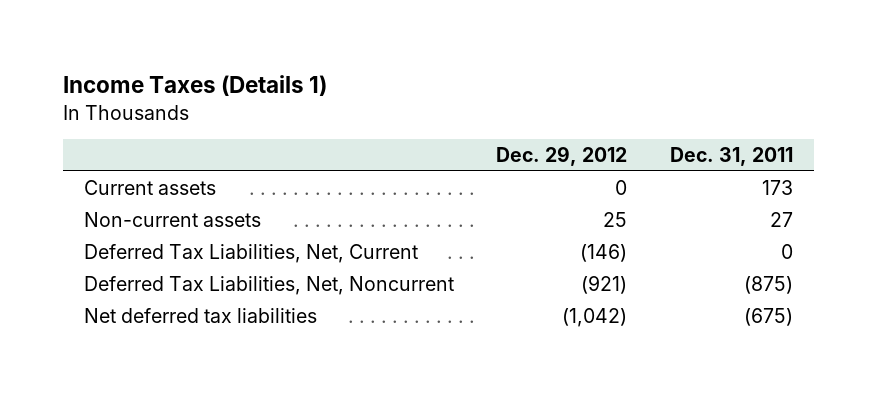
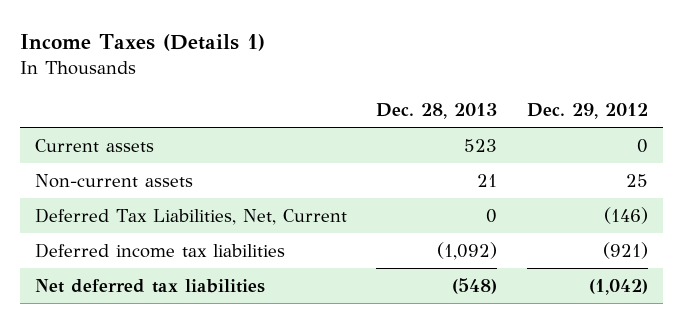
- | Dec. 29, 2012 | Dec. 31, 2011
+ | Dec. 28, 2013 | Dec. 29, 2012
- Deferred Tax Liabilities, Net, Noncurrent | (921) | (875)
+ Deferred income tax liabilities | (1,092) | (921)

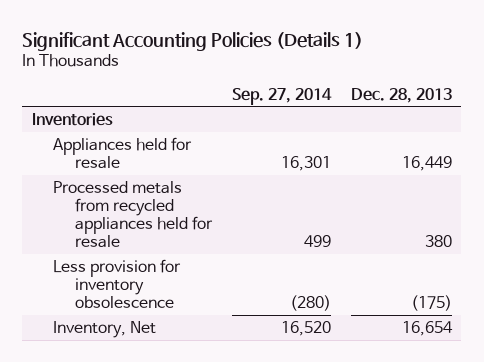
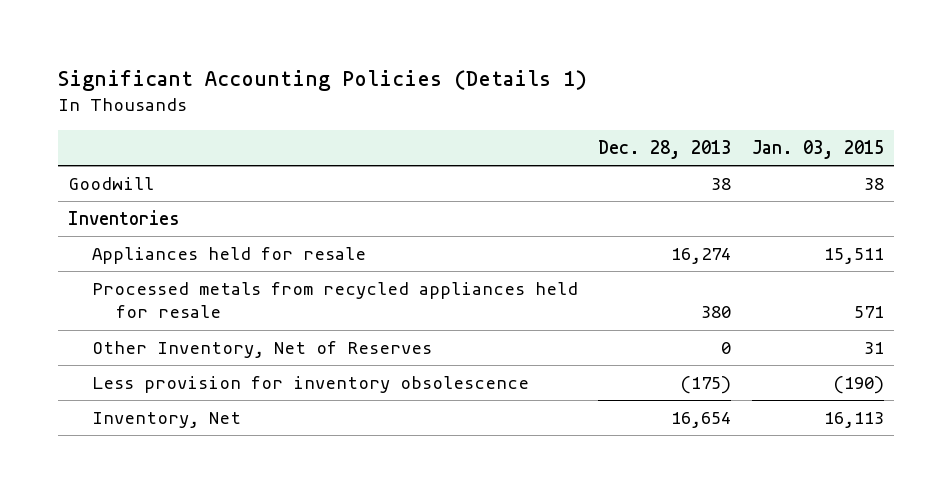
- | Sep. 27, 2014 | Dec. 28, 2013
+ | Dec. 28, 2013 | Jan. 03, 2015
+ Goodwill | 38 | 38
- Appliances held for resale | 16,301 | 16,449
+ Appliances held for resale | 16,274 | 15,511
+ Other Inventory, Net of Reserves | 0 | 31

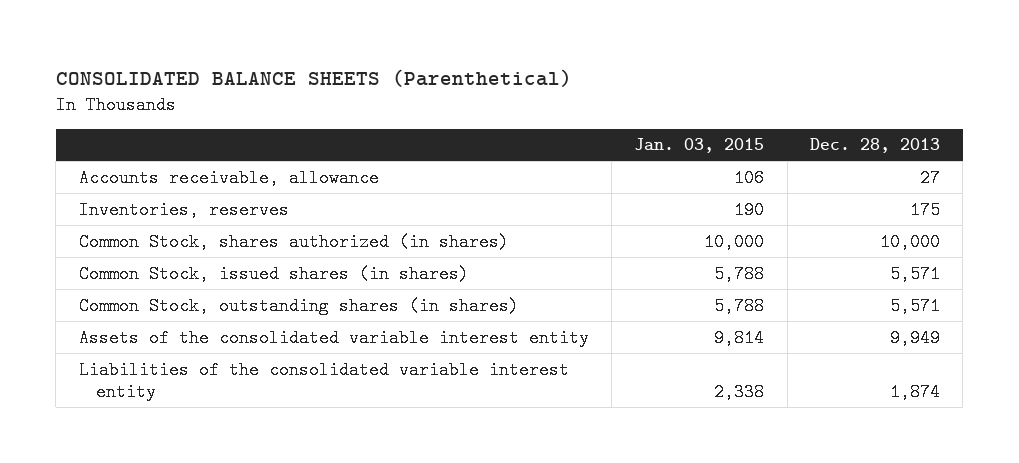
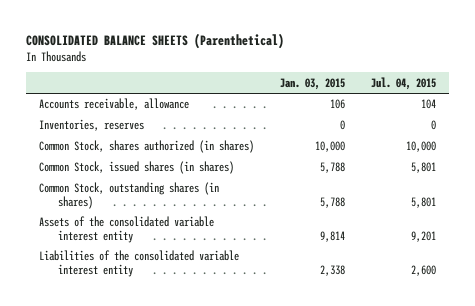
- | Jan. 03, 2015 | Dec. 28, 2013
+ | Jan. 03, 2015 | Jul. 04, 2015
- Inventories, reserves | 190 | 175
+ Inventories, reserves | 0 | 0

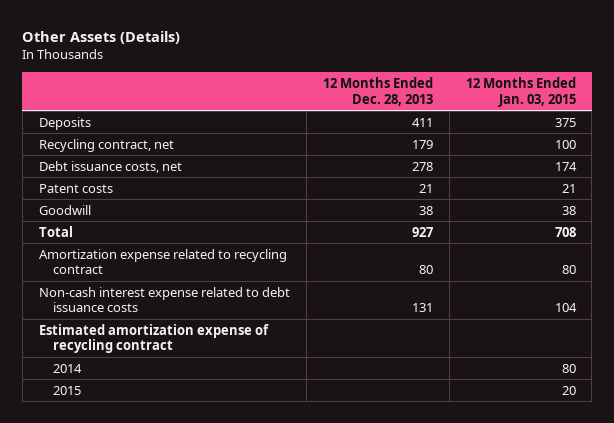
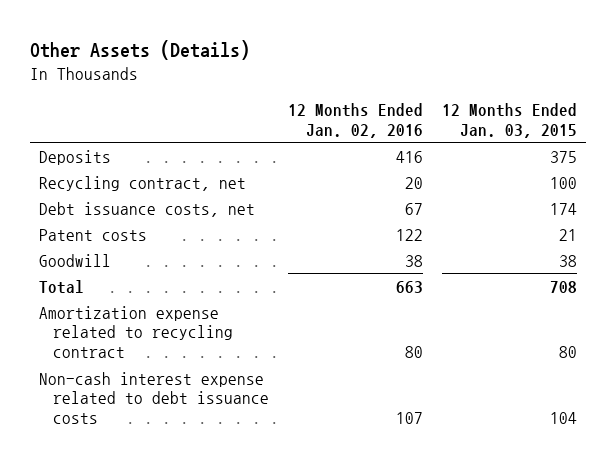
- | 12 Months Ended Dec. 28, 2013 | 12 Months Ended Jan. 03, 2015
+ | 12 Months Ended Jan. 02, 2016 | 12 Months Ended Jan. 03, 2015
- Estimated amortization expense of recycling contract
- 2014 | | 80
- 2015 | | 20

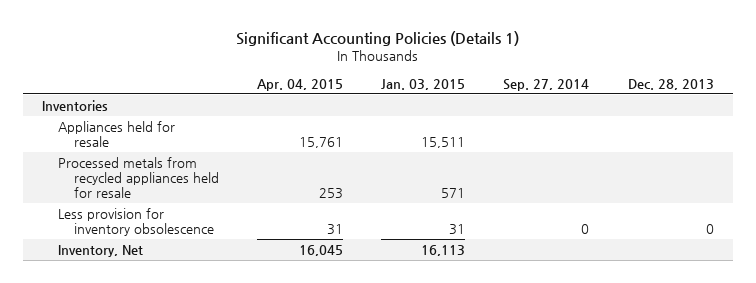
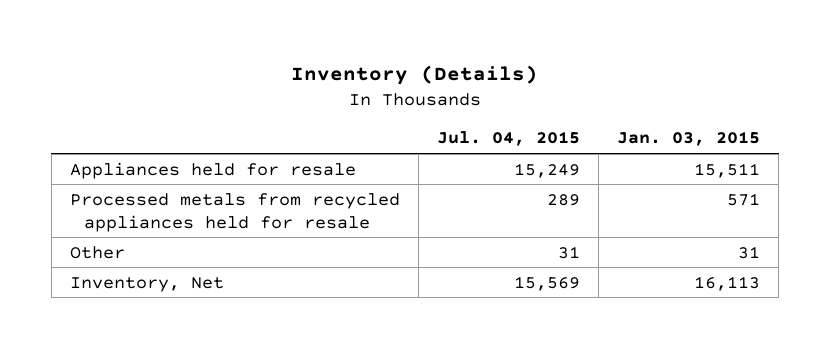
- Significant Accounting Policies (Details 1)
+ Inventory (Details)
- | Apr. 04, 2015 | Jan. 03, 2015 | Sep. 27, 2014 | Dec. 28, 2013
+ | Jul. 04, 2015 | Jan. 03, 2015
- Inventories
- Less provision for inventory obsolescence | 31 | 31 | 0 | 0
+ Other | 31 | 31

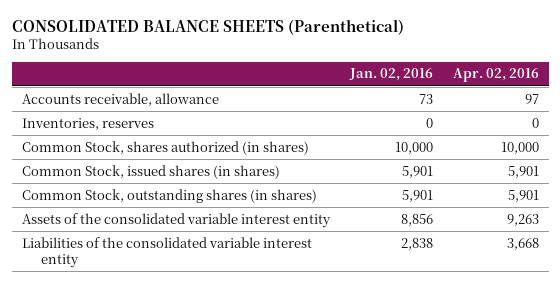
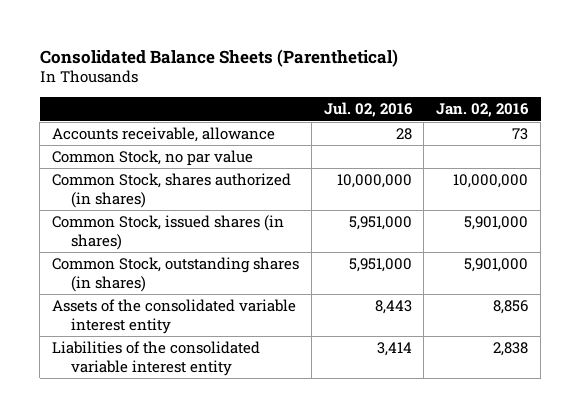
- CONSOLIDATED BALANCE SHEETS (Parenthetical)
+ Consolidated Balance Sheets (Parenthetical)
- | Jan. 02, 2016 | Apr. 02, 2016
+ | Jul. 02, 2016 | Jan. 02, 2016
- Inventories, reserves | 0 | 0
- Common Stock, shares authorized (in shares) | 10,000 | 10,000
- Common Stock, issued shares (in shares) | 5,901 | 5,901
- Common Stock, outstanding shares (in shares) | 5,901 | 5,901
+ Common Stock, no par value
+ Common Stock, shares authorized (in shares) | 10,000,000 | 10,000,000
+ Common Stock, issued shares (in shares) | 5,951,000 | 5,901,000
+ Common Stock, outstanding shares (in shares) | 5,951,000 | 5,901,000

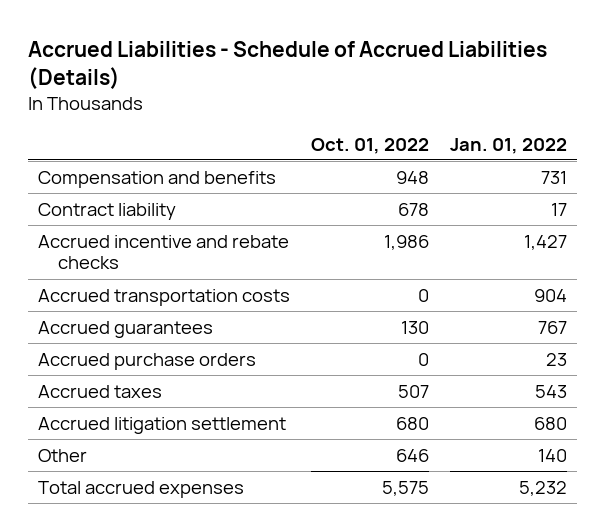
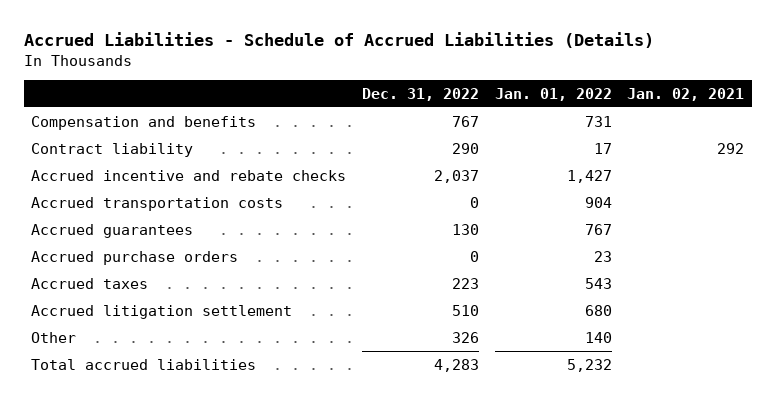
- | Oct. 01, 2022 | Jan. 01, 2022
+ | Dec. 31, 2022 | Jan. 01, 2022 | Jan. 02, 2021
- Total accrued expenses | 5,575 | 5,232
+ Total accrued liabilities | 4,283 | 5,232 |

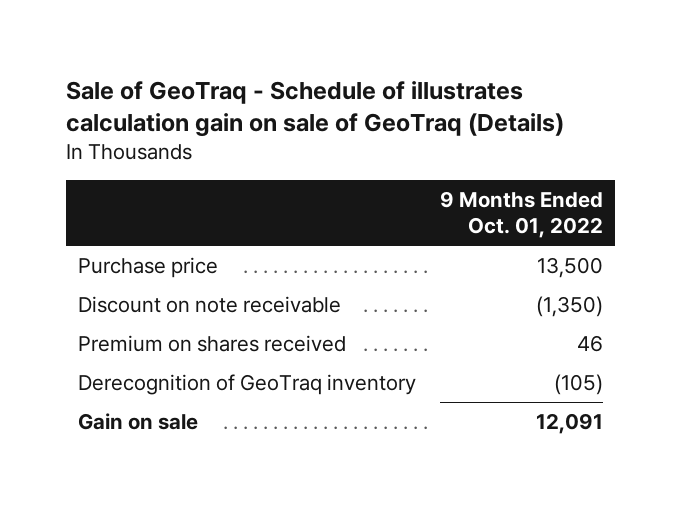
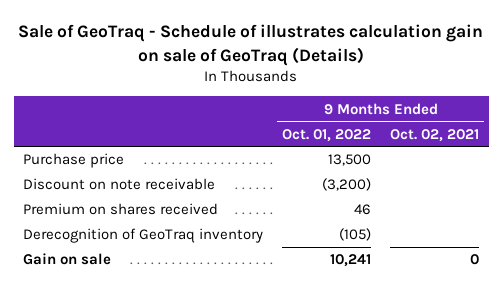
- | 9 Months Ended Oct. 01, 2022
+ | 9 Months Ended Oct. 01, 2022 | 9 Months Ended Oct. 02, 2021
- Discount on note receivable | (1,350)
+ Discount on note receivable | (3,200) |
- Gain on sale | 12,091
+ Gain on sale | 10,241 | 0

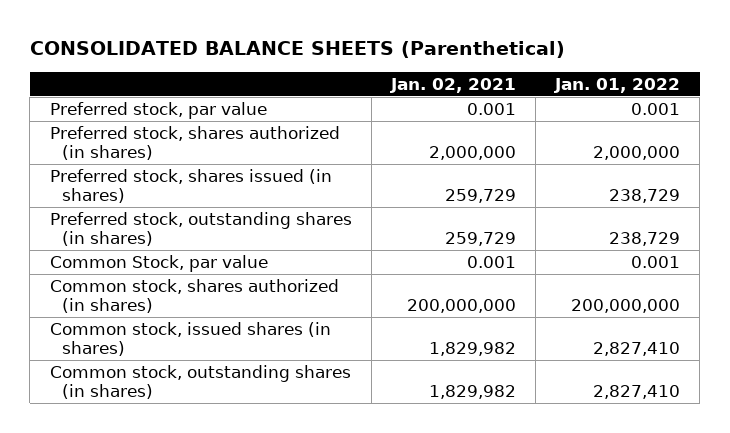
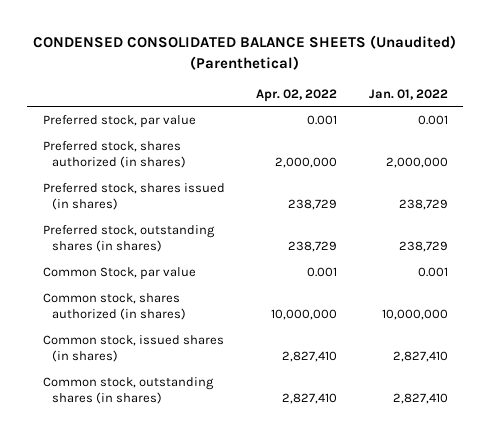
- CONSOLIDATED BALANCE SHEETS (Parenthetical)
+ CONDENSED CONSOLIDATED BALANCE SHEETS (Unaudited) (Parenthetical)
- | Jan. 02, 2021 | Jan. 01, 2022
+ | Apr. 02, 2022 | Jan. 01, 2022
- Common stock, shares authorized (in shares) | 200,000,000 | 200,000,000
+ Common stock, shares authorized (in shares) | 10,000,000 | 10,000,000

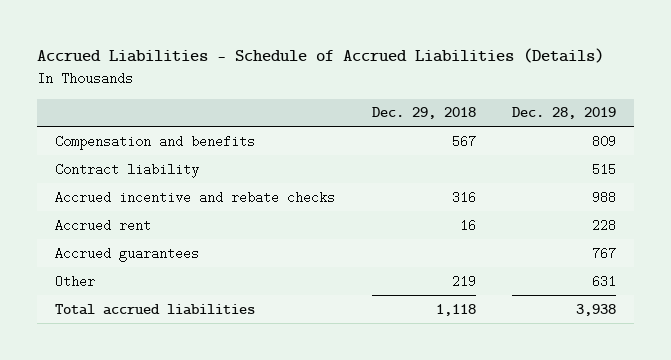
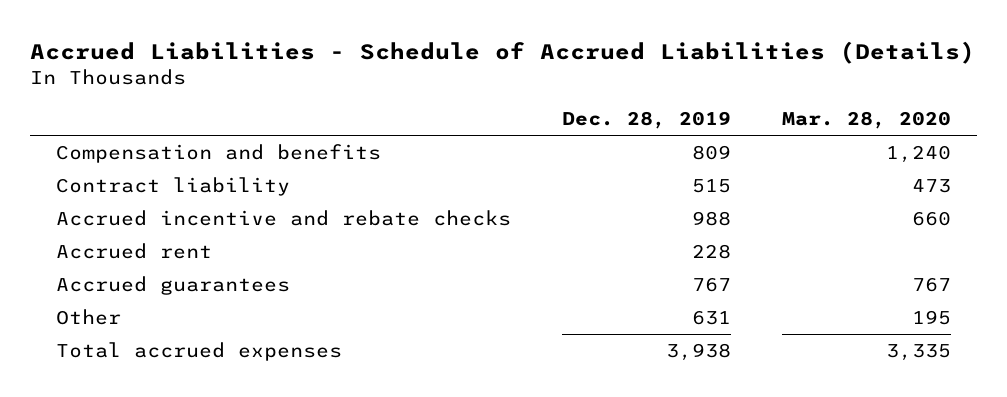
- | Dec. 29, 2018 | Dec. 28, 2019
+ | Dec. 28, 2019 | Mar. 28, 2020
- Total accrued liabilities | 1,118 | 3,938
+ Total accrued expenses | 3,938 | 3,335

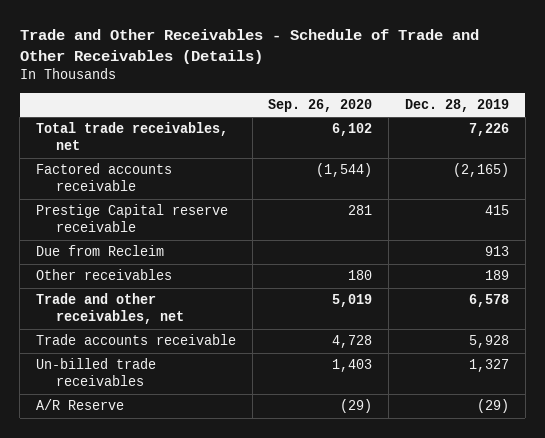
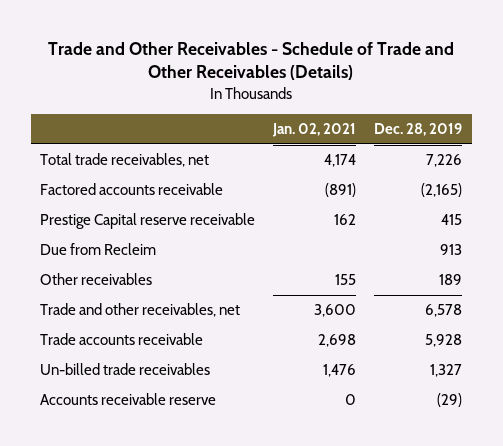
- | Sep. 26, 2020 | Dec. 28, 2019
+ | Jan. 02, 2021 | Dec. 28, 2019
- A/R Reserve | (29) | (29)
+ Accounts receivable reserve | 0 | (29)

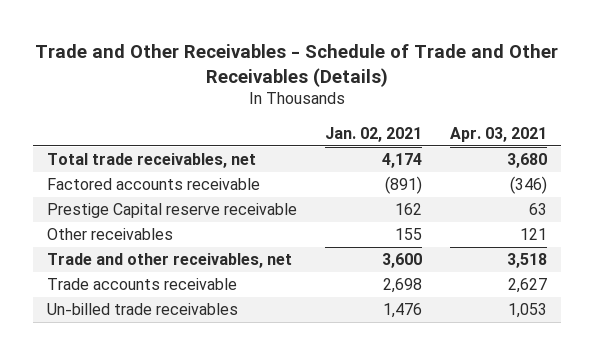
- | Jan. 02, 2021 | Dec. 28, 2019
+ | Jan. 02, 2021 | Apr. 03, 2021
- Due from Recleim | | 913
- Accounts receivable reserve | 0 | (29)

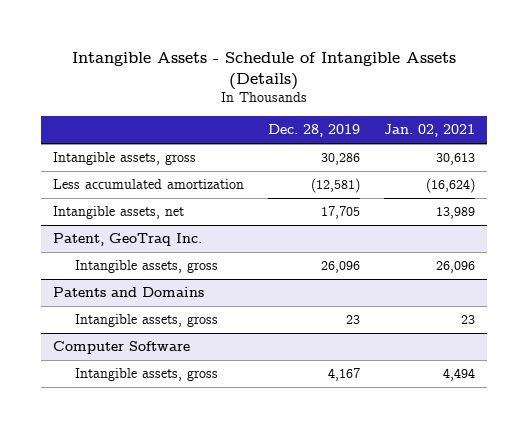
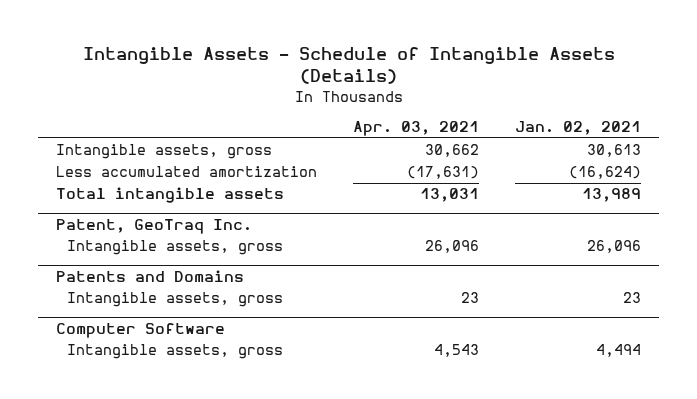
- | Dec. 28, 2019 | Jan. 02, 2021
+ | Apr. 03, 2021 | Jan. 02, 2021
- Intangible assets, net | 17,705 | 13,989
+ Total intangible assets | 13,031 | 13,989

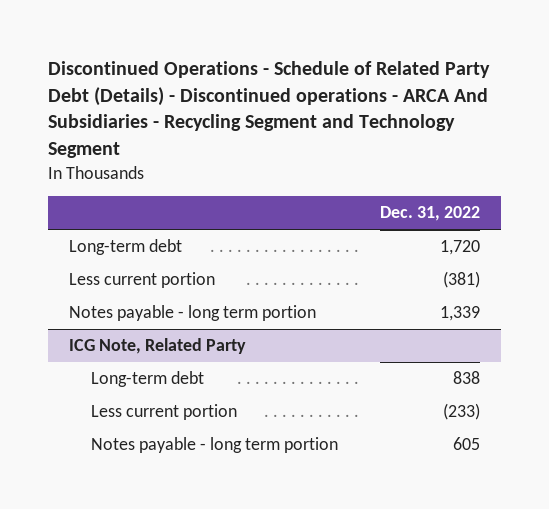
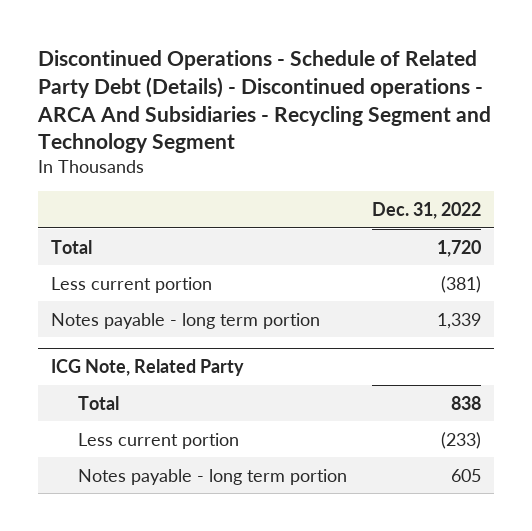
- Long-term debt | 1,720
+ Total | 1,720
@ ICG Note, Related Party
- Long-term debt | 838
+ Total | 838

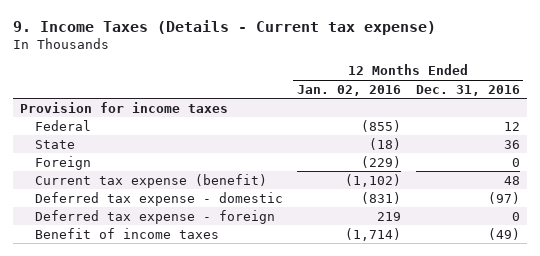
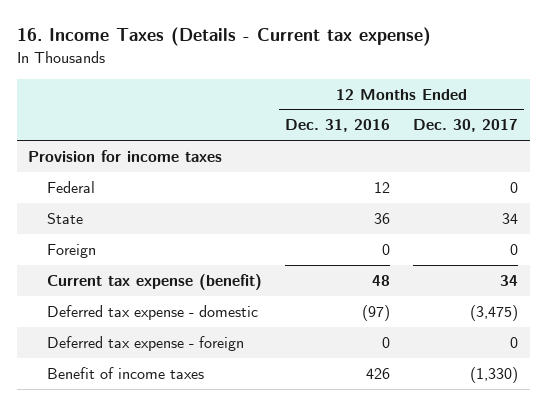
- 9. Income Taxes (Details - Current tax expense)
+ 16. Income Taxes (Details - Current tax expense)
- | 12 Months Ended Jan. 02, 2016 | 12 Months Ended Dec. 31, 2016
+ | 12 Months Ended Dec. 31, 2016 | 12 Months Ended Dec. 30, 2017
- Benefit of income taxes | (1,714) | (49)
+ Benefit of income taxes | 426 | (1,330)

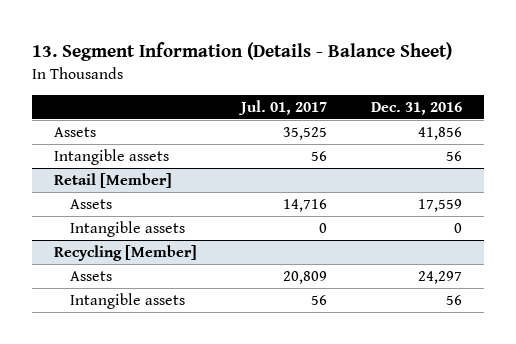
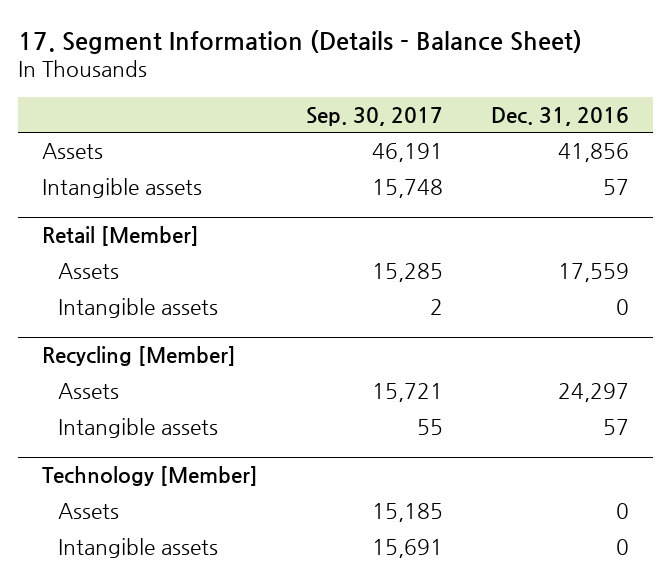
- 13. Segment Information (Details - Balance Sheet)
+ 17. Segment Information (Details - Balance Sheet)
- | Jul. 01, 2017 | Dec. 31, 2016
+ | Sep. 30, 2017 | Dec. 31, 2016
- Intangible assets | 56 | 56
+ Intangible assets | 15,748 | 57
@ Recycling [Member]
- Intangible assets | 56 | 56
+ Intangible assets | 55 | 57
+ Technology [Member]
+ Assets | 15,185 | 0
+ Intangible assets | 15,691 | 0

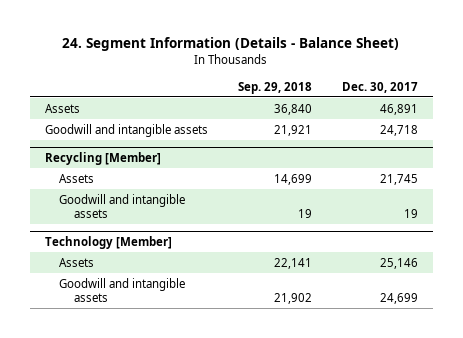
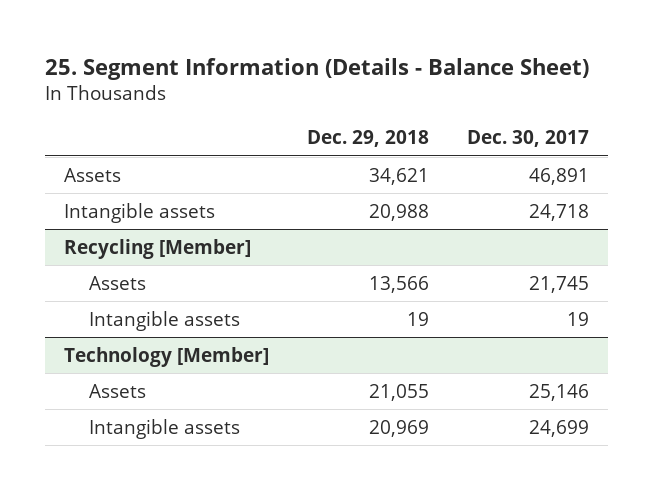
- 24. Segment Information (Details - Balance Sheet)
+ 25. Segment Information (Details - Balance Sheet)
- | Sep. 29, 2018 | Dec. 30, 2017
+ | Dec. 29, 2018 | Dec. 30, 2017
- Goodwill and intangible assets | 21,921 | 24,718
+ Intangible assets | 20,988 | 24,718
@ Recycling [Member]
- Goodwill and intangible assets | 19 | 19
+ Intangible assets | 19 | 19
@ Technology [Member]
- Goodwill and intangible assets | 21,902 | 24,699
+ Intangible assets | 20,969 | 24,699

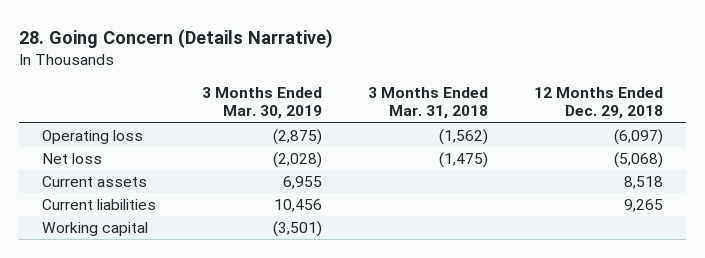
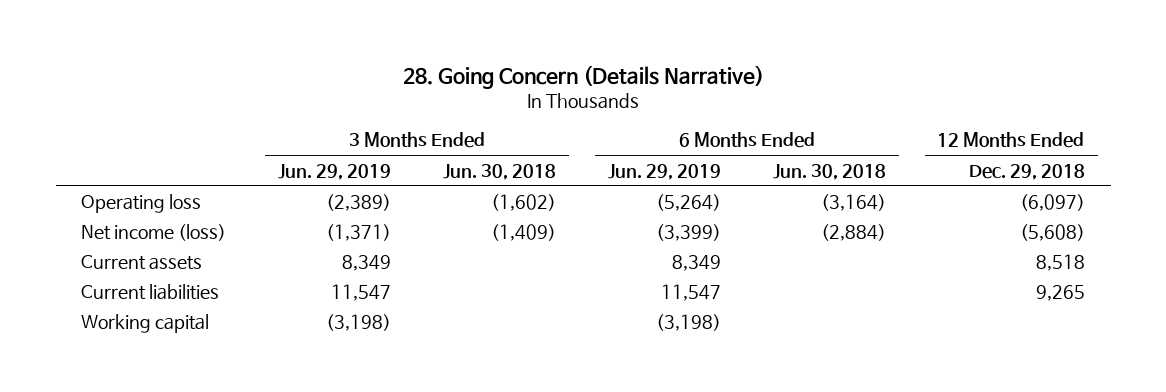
- | 3 Months Ended Mar. 30, 2019 | 3 Months Ended Mar. 31, 2018 | 12 Months Ended Dec. 29, 2018
+ | 3 Months Ended Jun. 29, 2019 | 3 Months Ended Jun. 30, 2018 | 6 Months Ended Jun. 29, 2019 | 6 Months Ended Jun. 30, 2018 | 12 Months Ended Dec. 29, 2018
- Net loss | (2,028) | (1,475) | (5,068)
+ Net income (loss) | (1,371) | (1,409) | (3,399) | (2,884) | (5,608)

